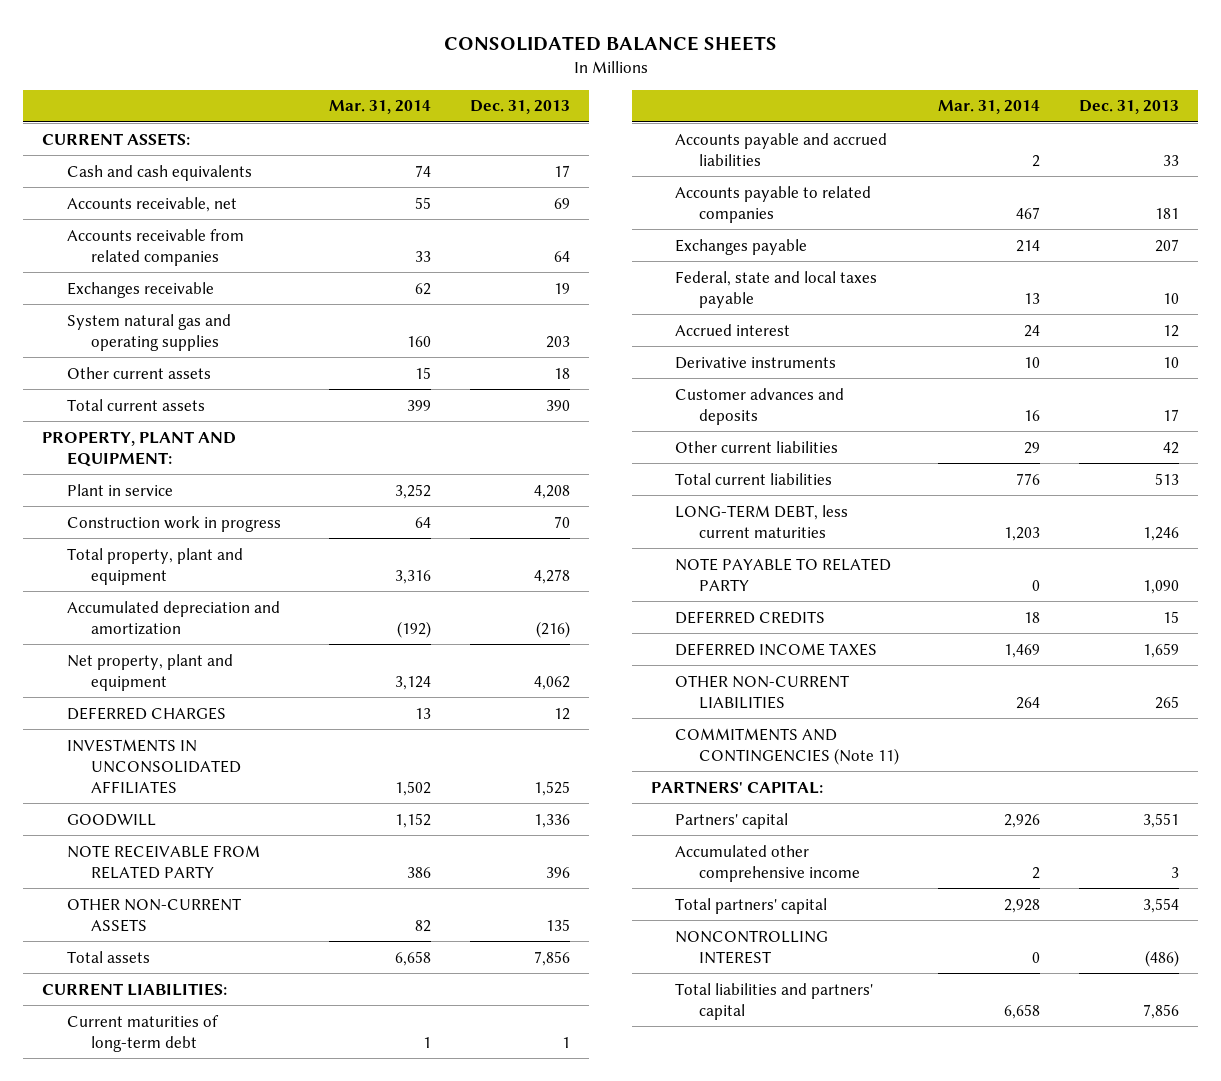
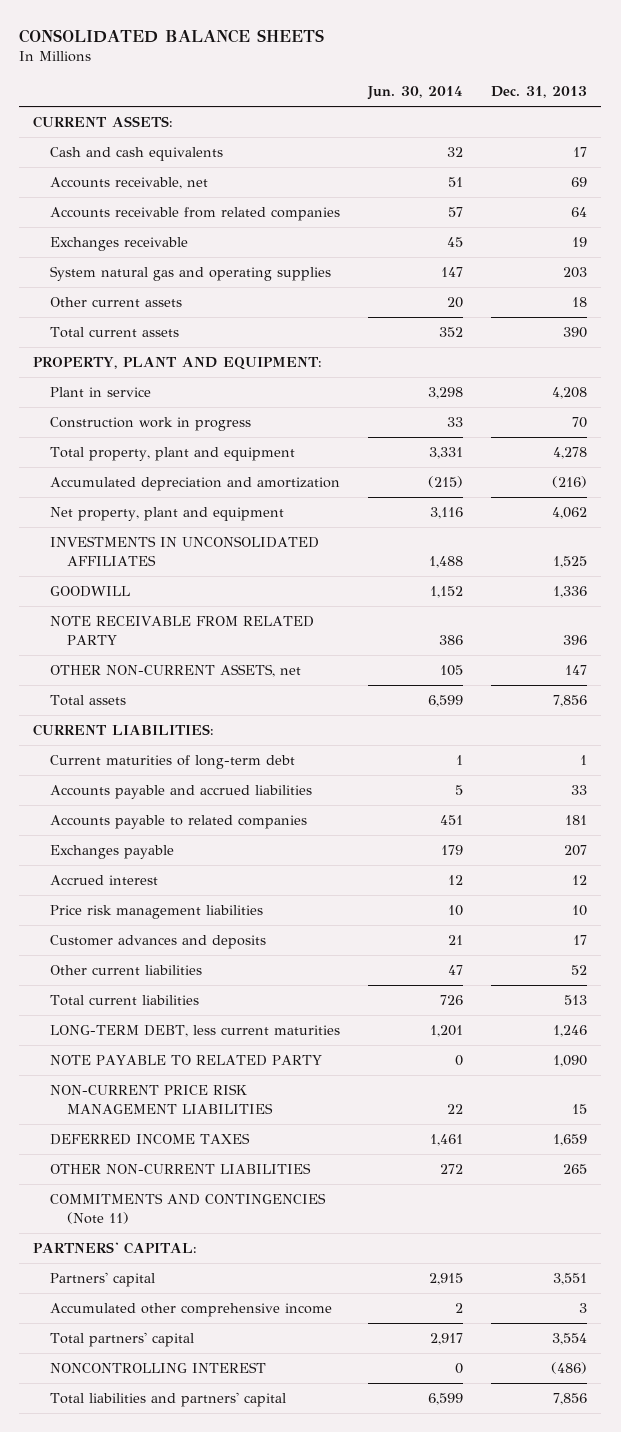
- | Mar. 31, 2014 | Dec. 31, 2013
+ | Jun. 30, 2014 | Dec. 31, 2013
- DEFERRED CHARGES | 13 | 12
- OTHER NON-CURRENT ASSETS | 82 | 135
+ OTHER NON-CURRENT ASSETS, net | 105 | 147
- Federal, state and local taxes payable | 13 | 10
- Derivative instruments | 10 | 10
+ Price risk management liabilities | 10 | 10
- Other current liabilities | 29 | 42
+ Other current liabilities | 47 | 52
- DEFERRED CREDITS | 18 | 15
+ NON-CURRENT PRICE RISK MANAGEMENT LIABILITIES | 22 | 15

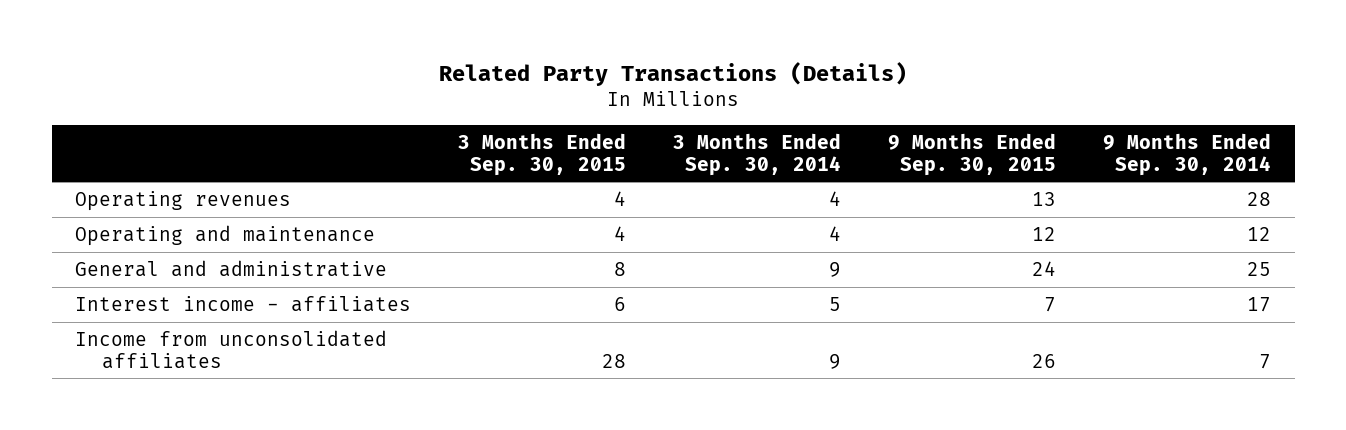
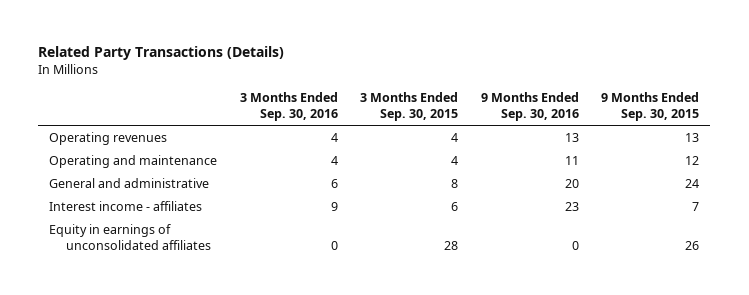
- | 3 Months Ended Sep. 30, 2015 | 3 Months Ended Sep. 30, 2014 | 9 Months Ended Sep. 30, 2015 | 9 Months Ended Sep. 30, 2014
+ | 3 Months Ended Sep. 30, 2016 | 3 Months Ended Sep. 30, 2015 | 9 Months Ended Sep. 30, 2016 | 9 Months Ended Sep. 30, 2015
- Income from unconsolidated affiliates | 28 | 9 | 26 | 7
+ Equity in earnings of unconsolidated affiliates | 0 | 28 | 0 | 26

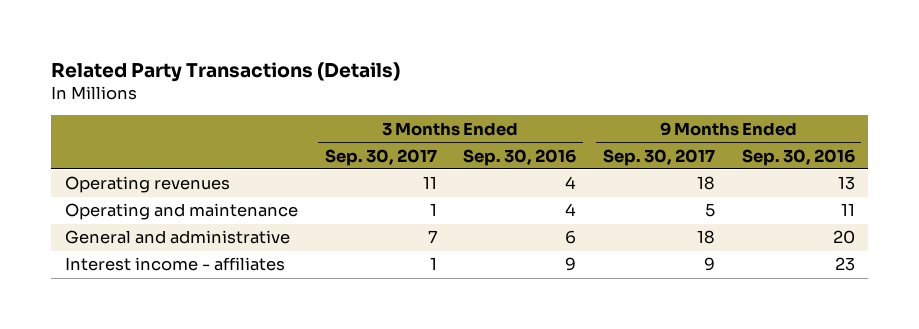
- | 3 Months Ended Sep. 30, 2016 | 3 Months Ended Sep. 30, 2015 | 9 Months Ended Sep. 30, 2016 | 9 Months Ended Sep. 30, 2015
+ | 3 Months Ended Sep. 30, 2017 | 3 Months Ended Sep. 30, 2016 | 9 Months Ended Sep. 30, 2017 | 9 Months Ended Sep. 30, 2016
- Equity in earnings of unconsolidated affiliates | 0 | 28 | 0 | 26

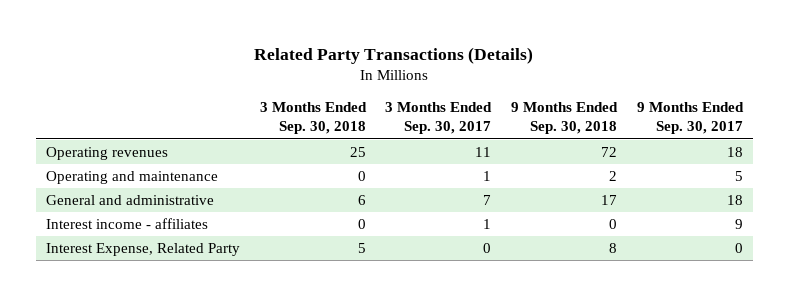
- | 3 Months Ended Sep. 30, 2017 | 3 Months Ended Sep. 30, 2016 | 9 Months Ended Sep. 30, 2017 | 9 Months Ended Sep. 30, 2016
+ | 3 Months Ended Sep. 30, 2018 | 3 Months Ended Sep. 30, 2017 | 9 Months Ended Sep. 30, 2018 | 9 Months Ended Sep. 30, 2017
+ Interest Expense, Related Party | 5 | 0 | 8 | 0

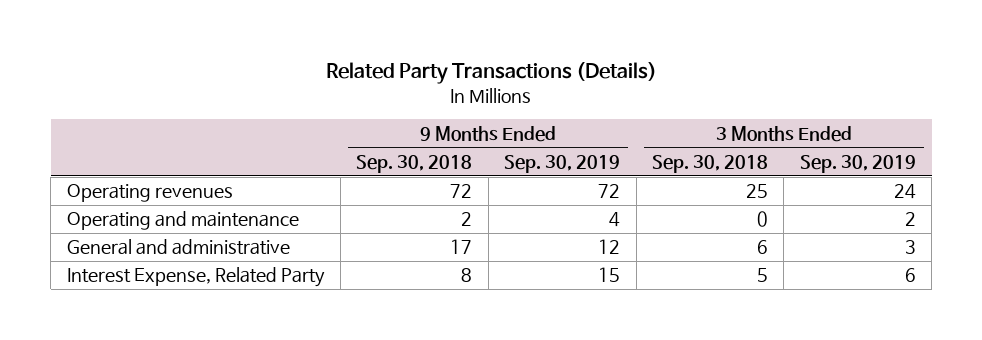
- | 3 Months Ended Sep. 30, 2018 | 3 Months Ended Sep. 30, 2017 | 9 Months Ended Sep. 30, 2018 | 9 Months Ended Sep. 30, 2017
+ | 9 Months Ended Sep. 30, 2018 | 9 Months Ended Sep. 30, 2019 | 3 Months Ended Sep. 30, 2018 | 3 Months Ended Sep. 30, 2019
- Interest income - affiliates | 0 | 1 | 0 | 9

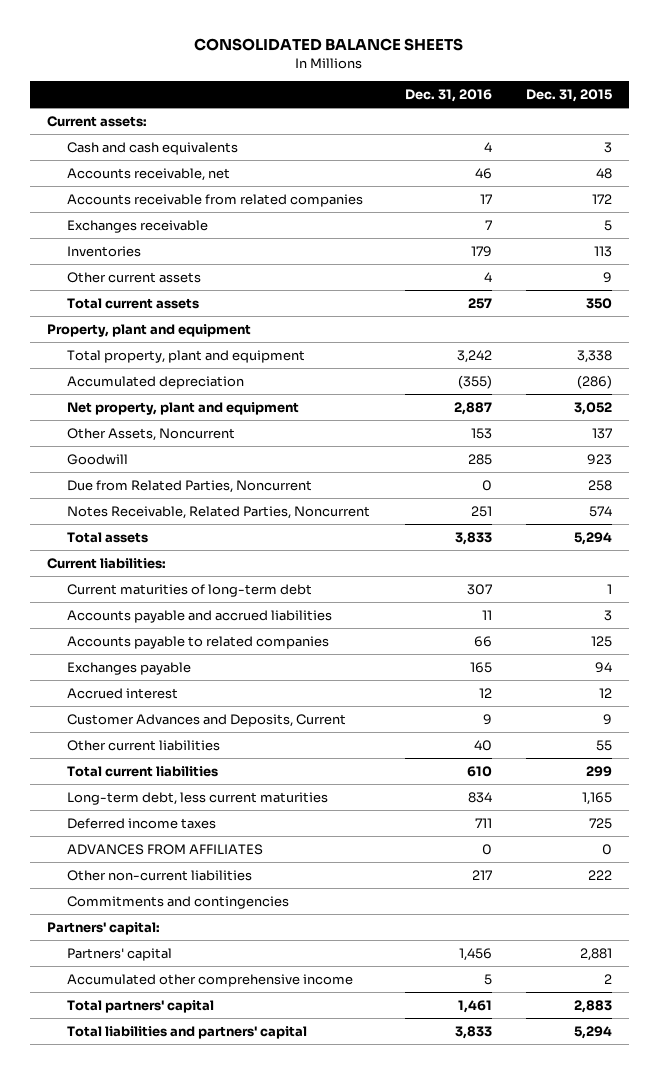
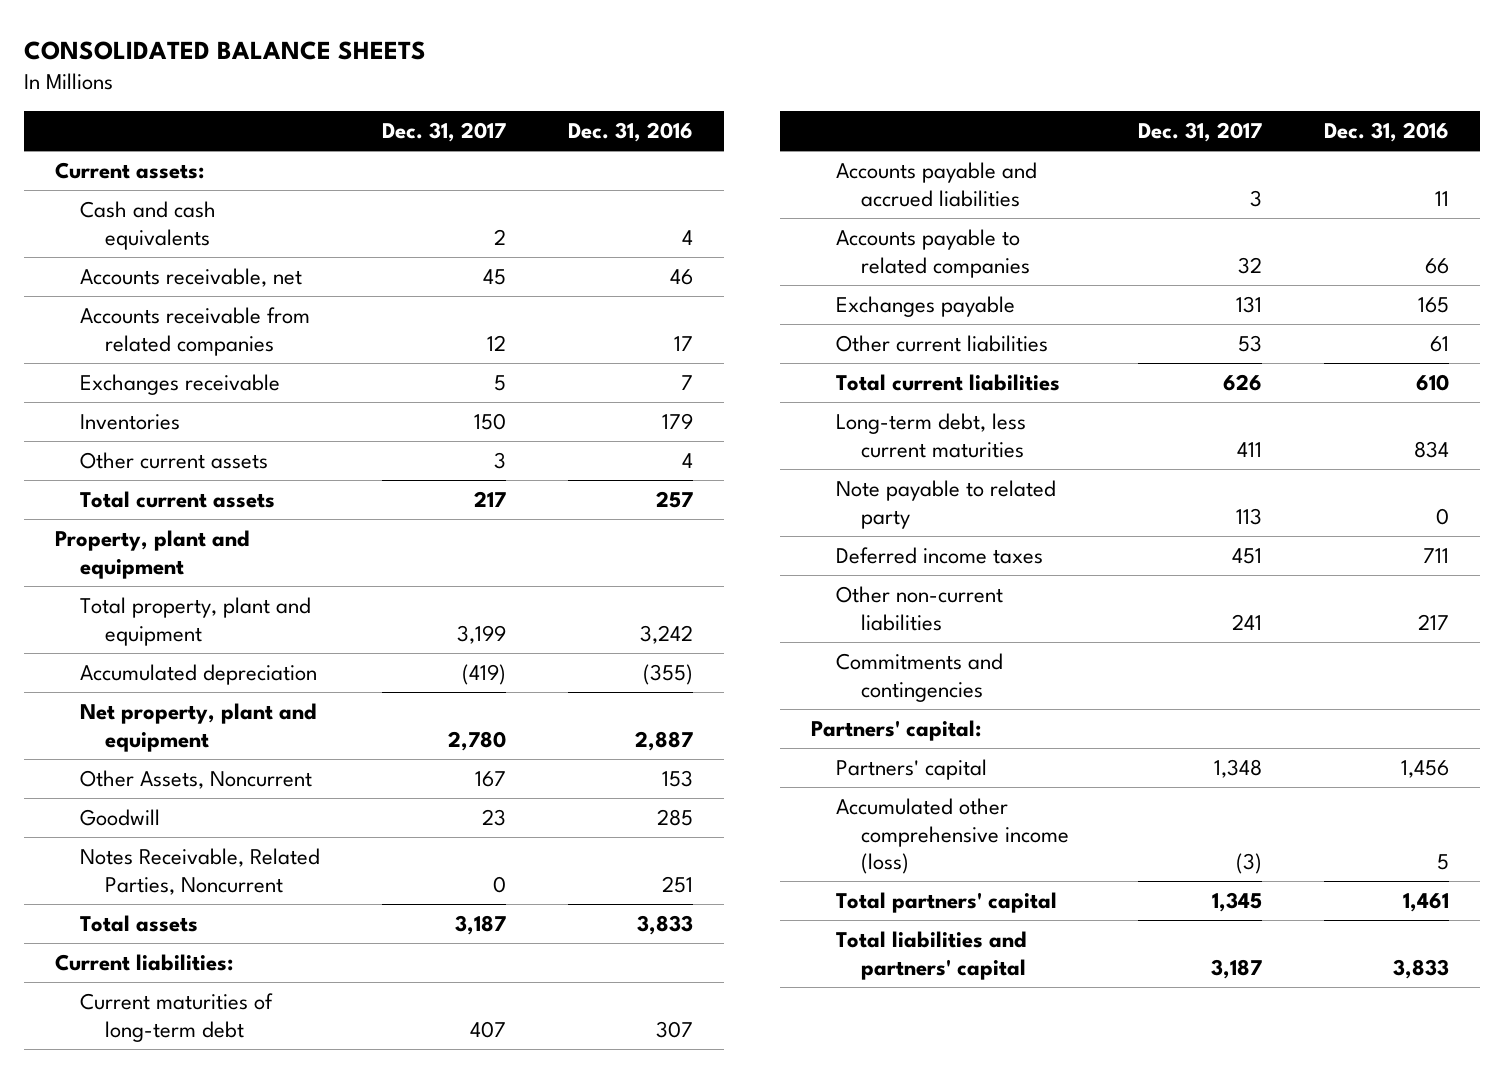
- | Dec. 31, 2016 | Dec. 31, 2015
+ | Dec. 31, 2017 | Dec. 31, 2016
- Due from Related Parties, Noncurrent | 0 | 258
- Accrued interest | 12 | 12
- Customer Advances and Deposits, Current | 9 | 9
- Other current liabilities | 40 | 55
+ Other current liabilities | 53 | 61
+ Note payable to related party | 113 | 0
- ADVANCES FROM AFFILIATES | 0 | 0
- Accumulated other comprehensive income | 5 | 2
+ Accumulated other comprehensive income (loss) | (3) | 5

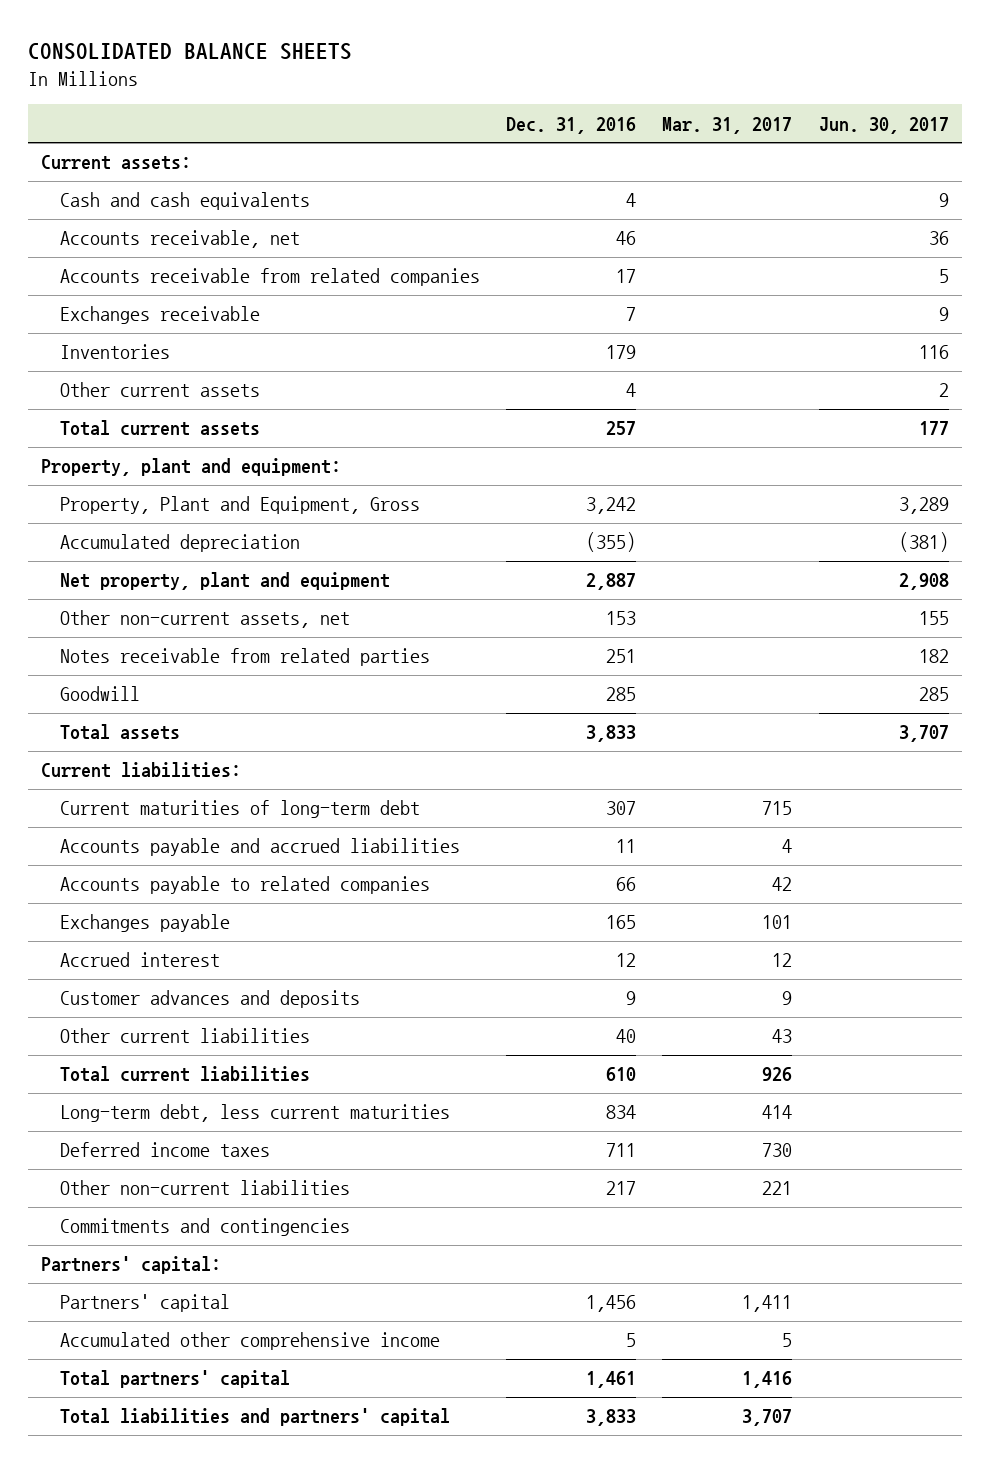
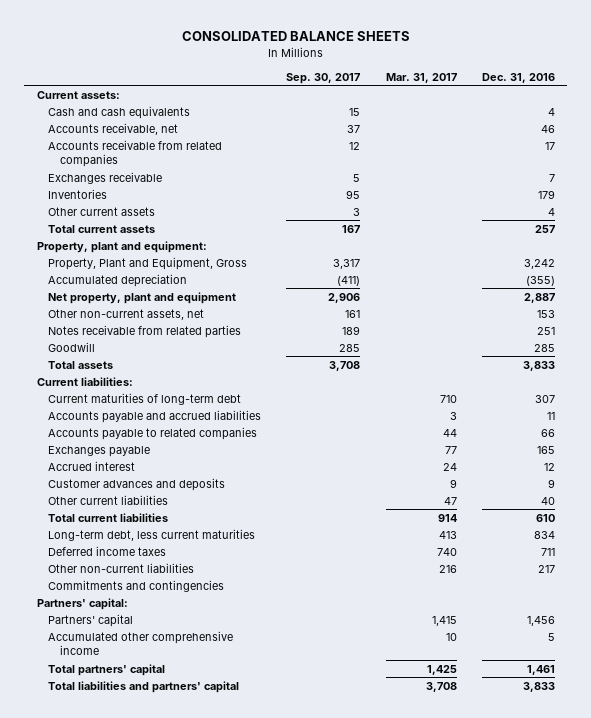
- | Dec. 31, 2016 | Mar. 31, 2017 | Jun. 30, 2017
+ | Sep. 30, 2017 | Mar. 31, 2017 | Dec. 31, 2016
- Current maturities of long-term debt | 307 | 715 |
- Accounts payable and accrued liabilities | 11 | 4 |
- Accounts payable to related companies | 66 | 42 |
- Exchanges payable | 165 | 101 |
- Accrued interest | 12 | 12 |
+ Current maturities of long-term debt | | 710 | 307
+ Accounts payable and accrued liabilities | | 3 | 11
+ Accounts payable to related companies | | 44 | 66
+ Exchanges payable | | 77 | 165
+ Accrued interest | | 24 | 12
- Other current liabilities | 40 | 43 |
- Total current liabilities | 610 | 926 |
- Long-term debt, less current maturities | 834 | 414 |
- Deferred income taxes | 711 | 730 |
- Other non-current liabilities | 217 | 221 |
+ Other current liabilities | | 47 | 40
+ Total current liabilities | | 914 | 610
+ Long-term debt, less current maturities | | 413 | 834
+ Deferred income taxes | | 740 | 711
+ Other non-current liabilities | | 216 | 217
- Partners' capital | 1,456 | 1,411 |
- Accumulated other comprehensive income | 5 | 5 |
- Total partners' capital | 1,461 | 1,416 |
- Total liabilities and partners' capital | 3,833 | 3,707 |
+ Partners' capital | | 1,415 | 1,456
+ Accumulated other comprehensive income | | 10 | 5
+ Total partners' capital | | 1,425 | 1,461
+ Total liabilities and partners' capital | | 3,708 | 3,833

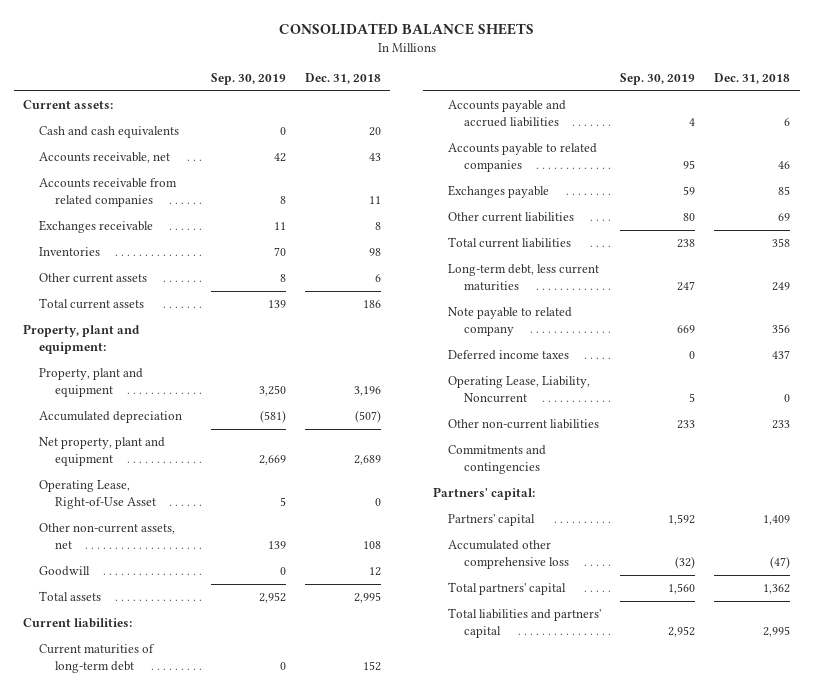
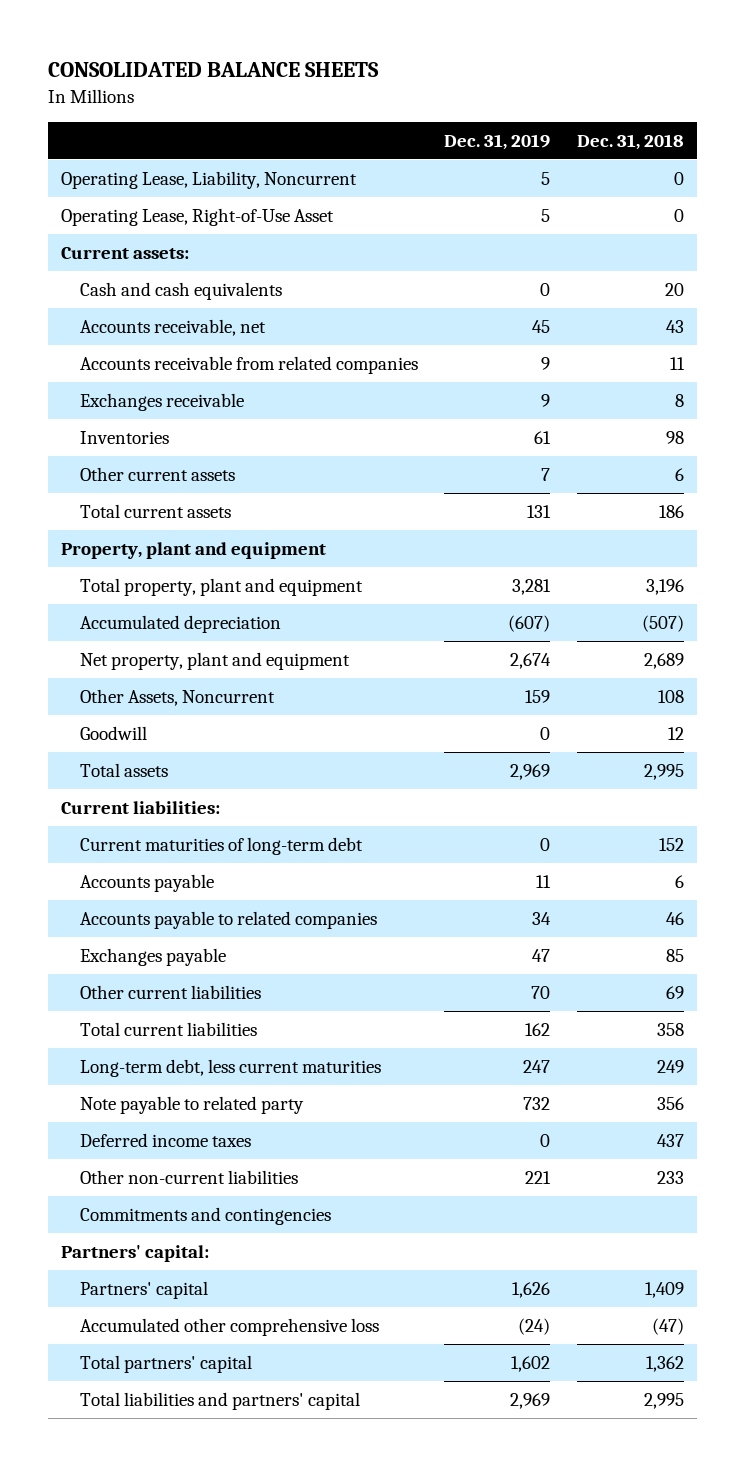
- | Sep. 30, 2019 | Dec. 31, 2018
+ | Dec. 31, 2019 | Dec. 31, 2018
moved up: Operating Lease, Liability, Noncurrent | 5 | 0
moved up: Operating Lease, Right-of-Use Asset | 5 | 0
- Property, plant and equipment:
- Property, plant and equipment | 3,250 | 3,196
+ Property, plant and equipment
+ Total property, plant and equipment | 3,281 | 3,196
- Other non-current assets, net | 139 | 108
+ Other Assets, Noncurrent | 159 | 108
- Accounts payable and accrued liabilities | 4 | 6
+ Accounts payable | 11 | 6
- Note payable to related company | 669 | 356
+ Note payable to related party | 732 | 356

